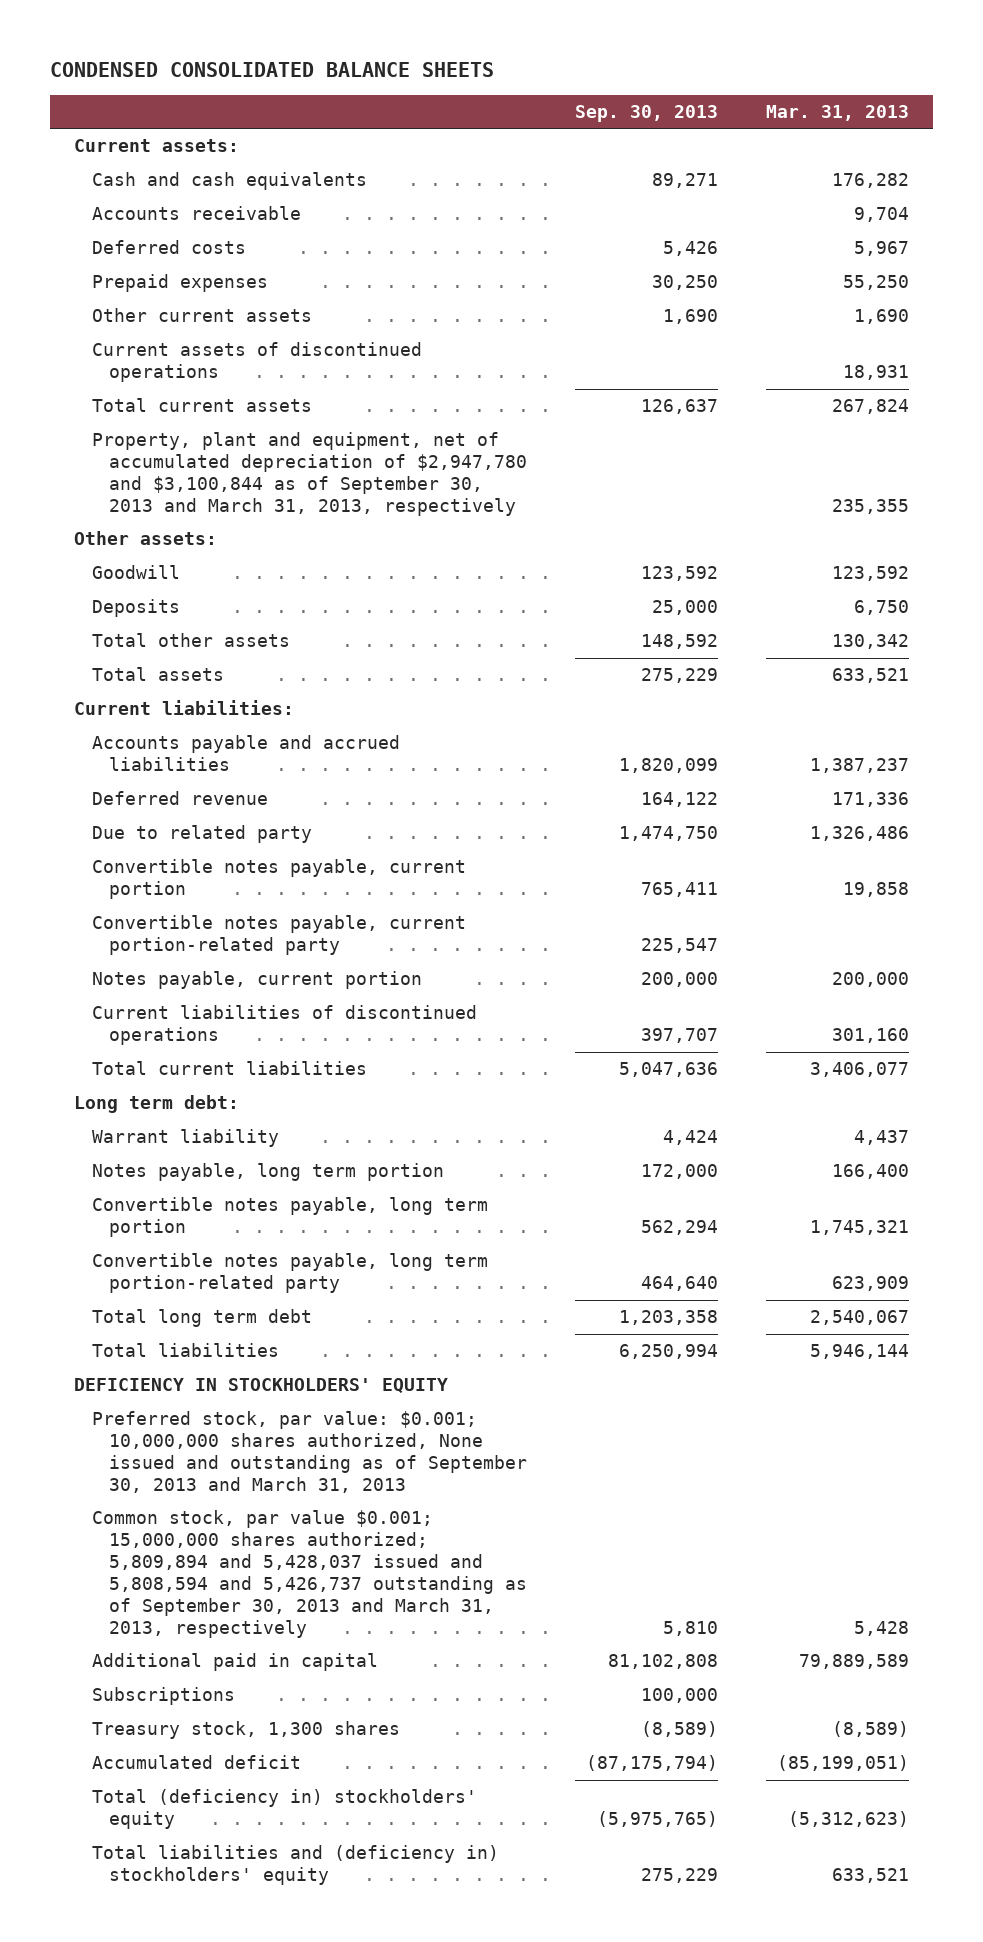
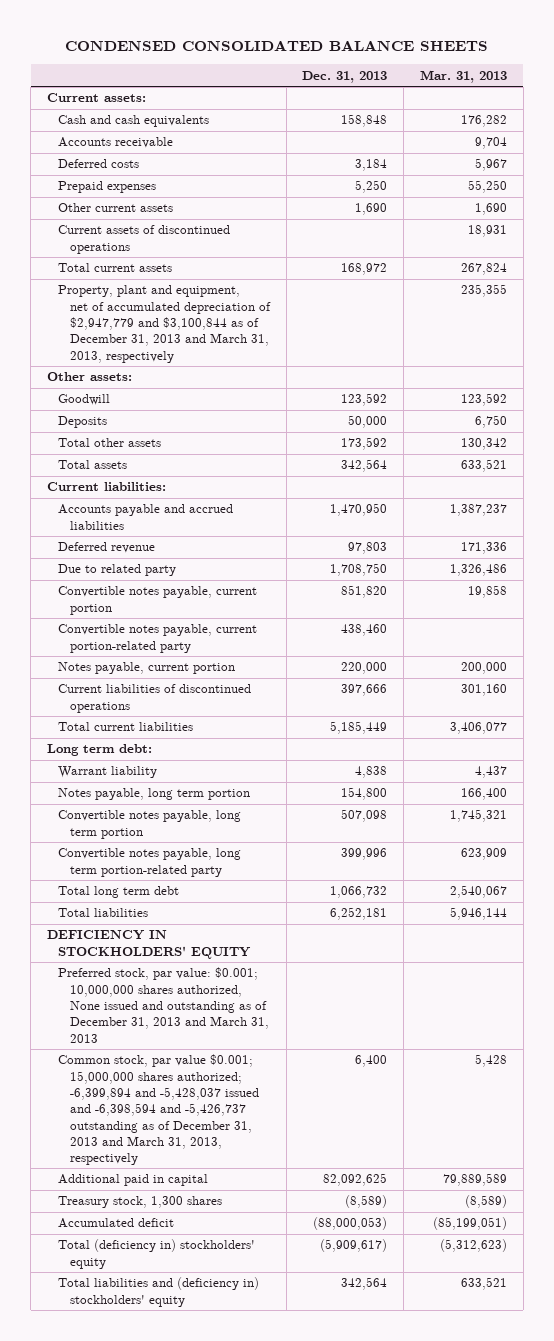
- | Sep. 30, 2013 | Mar. 31, 2013
+ | Dec. 31, 2013 | Mar. 31, 2013
- Property, plant and equipment, net of accumulated depreciation of $2,947,780 and $3,100,844 as of September 30, 2013 and March 31, 2013, respectively | | 235,355
+ Property, plant and equipment, net of accumulated depreciation of $2,947,779 and $3,100,844 as of December 31, 2013 and March 31, 2013, respectively | | 235,355
- Preferred stock, par value: $0.001; 10,000,000 shares authorized, None issued and outstanding as of September 30, 2013 and March 31, 2013
- Common stock, par value $0.001; 15,000,000 shares authorized; 5,809,894 and 5,428,037 issued and 5,808,594 and 5,426,737 outstanding as of September 30, 2013 and March 31, 2013, respectively | 5,810 | 5,428
+ Preferred stock, par value: $0.001; 10,000,000 shares authorized, None issued and outstanding as of December 31, 2013 and March 31, 2013
+ Common stock, par value $0.001; 15,000,000 shares authorized; -6,399,894 and -5,428,037 issued and -6,398,594 and -5,426,737 outstanding as of December 31, 2013 and March 31, 2013, respectively | 6,400 | 5,428
- Subscriptions | 100,000 |

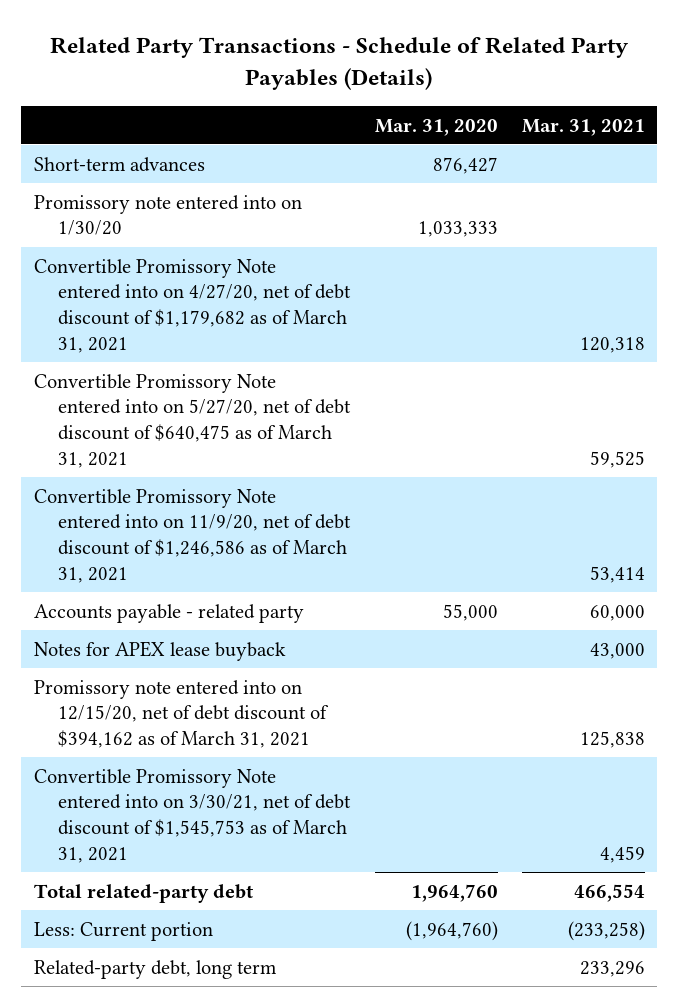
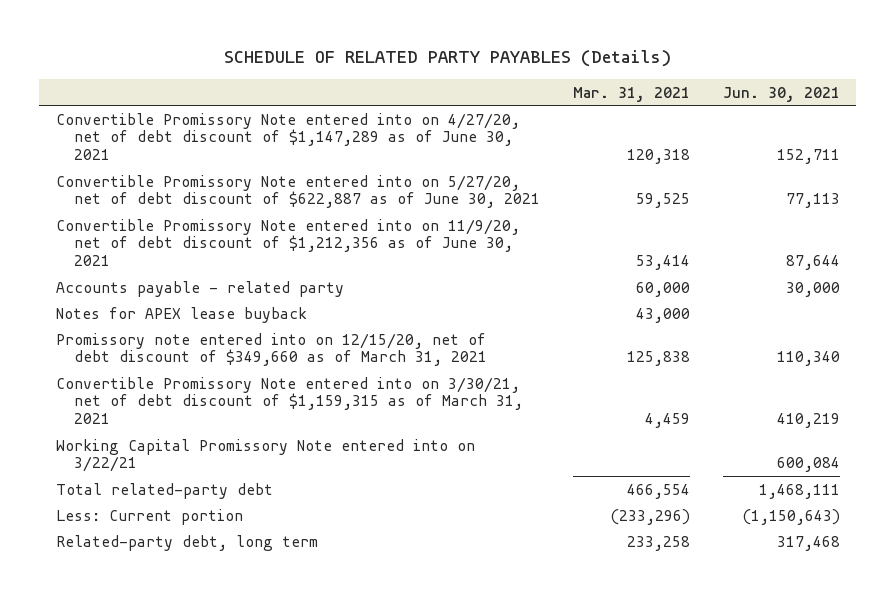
- Related Party Transactions - Schedule of Related Party Payables (Details)
+ SCHEDULE OF RELATED PARTY PAYABLES (Details)
- | Mar. 31, 2020 | Mar. 31, 2021
+ | Mar. 31, 2021 | Jun. 30, 2021
- Short-term advances | 876,427 |
- Promissory note entered into on 1/30/20 | 1,033,333 |
- Convertible Promissory Note entered into on 4/27/20, net of debt discount of $1,179,682 as of March 31, 2021 | | 120,318
- Convertible Promissory Note entered into on 5/27/20, net of debt discount of $640,475 as of March 31, 2021 | | 59,525
- Convertible Promissory Note entered into on 11/9/20, net of debt discount of $1,246,586 as of March 31, 2021 | | 53,414
+ Convertible Promissory Note entered into on 4/27/20, net of debt discount of $1,147,289 as of June 30, 2021 | 120,318 | 152,711
+ Convertible Promissory Note entered into on 5/27/20, net of debt discount of $622,887 as of June 30, 2021 | 59,525 | 77,113
+ Convertible Promissory Note entered into on 11/9/20, net of debt discount of $1,212,356 as of June 30, 2021 | 53,414 | 87,644
- Promissory note entered into on 12/15/20, net of debt discount of $394,162 as of March 31, 2021 | | 125,838
- Convertible Promissory Note entered into on 3/30/21, net of debt discount of $1,545,753 as of March 31, 2021 | | 4,459
+ Promissory note entered into on 12/15/20, net of debt discount of $349,660 as of March 31, 2021 | 125,838 | 110,340
+ Convertible Promissory Note entered into on 3/30/21, net of debt discount of $1,159,315 as of March 31, 2021 | 4,459 | 410,219
+ Working Capital Promissory Note entered into on 3/22/21 | | 600,084
- Less: Current portion | (1,964,760) | (233,258)
- Related-party debt, long term | | 233,296
+ Less: Current portion | (233,296) | (1,150,643)
+ Related-party debt, long term | 233,258 | 317,468

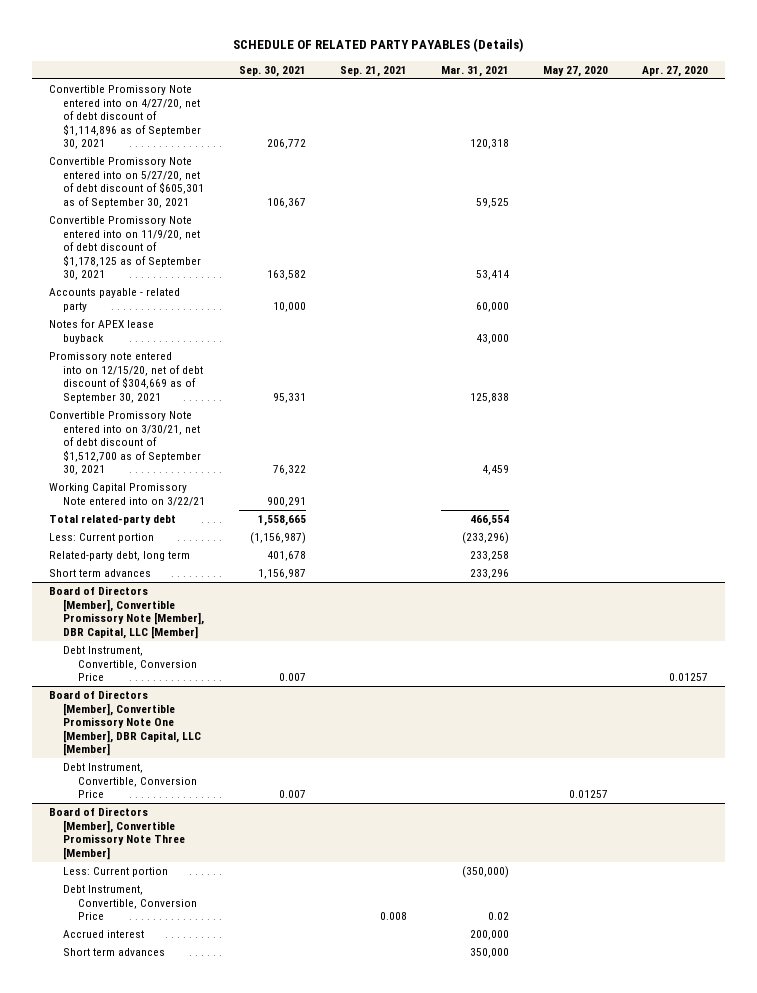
- | Mar. 31, 2021 | Jun. 30, 2021
+ | Sep. 30, 2021 | Sep. 21, 2021 | Mar. 31, 2021 | May 27, 2020 | Apr. 27, 2020
- Convertible Promissory Note entered into on 4/27/20, net of debt discount of $1,147,289 as of June 30, 2021 | 120,318 | 152,711
- Convertible Promissory Note entered into on 5/27/20, net of debt discount of $622,887 as of June 30, 2021 | 59,525 | 77,113
- Convertible Promissory Note entered into on 11/9/20, net of debt discount of $1,212,356 as of June 30, 2021 | 53,414 | 87,644
+ Convertible Promissory Note entered into on 4/27/20, net of debt discount of $1,114,896 as of September 30, 2021 | 206,772 | | 120,318 | |
+ Convertible Promissory Note entered into on 5/27/20, net of debt discount of $605,301 as of September 30, 2021 | 106,367 | | 59,525 | |
+ Convertible Promissory Note entered into on 11/9/20, net of debt discount of $1,178,125 as of September 30, 2021 | 163,582 | | 53,414 | |
- Promissory note entered into on 12/15/20, net of debt discount of $349,660 as of March 31, 2021 | 125,838 | 110,340
- Convertible Promissory Note entered into on 3/30/21, net of debt discount of $1,159,315 as of March 31, 2021 | 4,459 | 410,219
+ Promissory note entered into on 12/15/20, net of debt discount of $304,669 as of September 30, 2021 | 95,331 | | 125,838 | |
+ Convertible Promissory Note entered into on 3/30/21, net of debt discount of $1,512,700 as of September 30, 2021 | 76,322 | | 4,459 | |
+ Short term advances | 1,156,987 | | 233,296 | |
+ Board of Directors [Member], Convertible Promissory Note [Member], DBR Capital, LLC [Member]
+ Debt Instrument, Convertible, Conversion Price | 0.007 | | | | 0.01257
+ Board of Directors [Member], Convertible Promissory Note One [Member], DBR Capital, LLC [Member]
+ Debt Instrument, Convertible, Conversion Price | 0.007 | | | 0.01257 |
+ Board of Directors [Member], Convertible Promissory Note Three [Member]
+ Less: Current portion | | | (350,000) | |
+ Debt Instrument, Convertible, Conversion Price | | 0.008 | 0.02 | |
+ Accrued interest | | | 200,000 | |
+ Short term advances | | | 350,000 | |

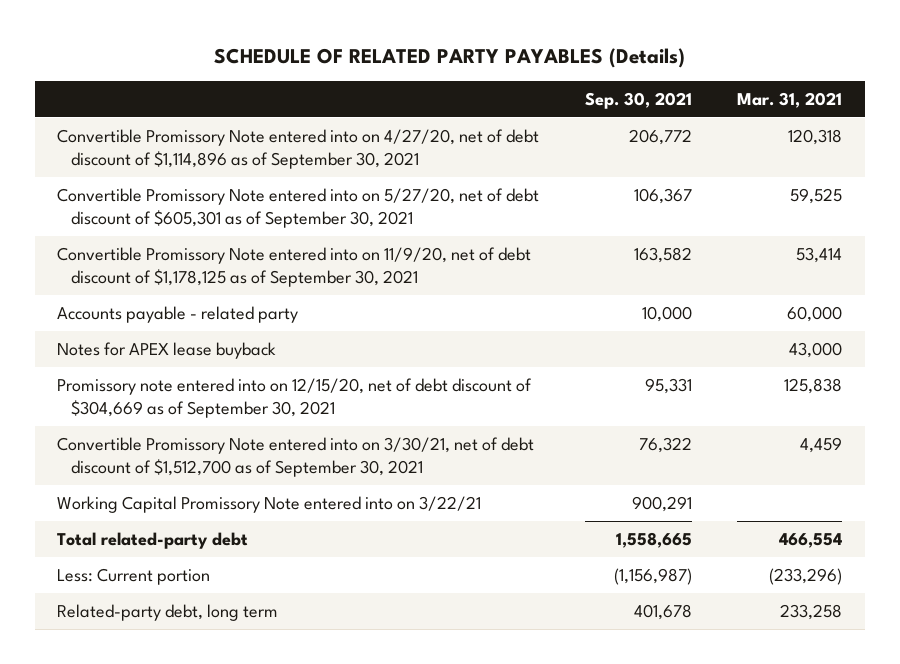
- | Sep. 30, 2021 | Sep. 21, 2021 | Mar. 31, 2021 | May 27, 2020 | Apr. 27, 2020
+ | Sep. 30, 2021 | Mar. 31, 2021
- Short term advances | 1,156,987 | | 233,296 | |
- Board of Directors [Member], Convertible Promissory Note [Member], DBR Capital, LLC [Member]
- Debt Instrument, Convertible, Conversion Price | 0.007 | | | | 0.01257
- Board of Directors [Member], Convertible Promissory Note One [Member], DBR Capital, LLC [Member]
- Debt Instrument, Convertible, Conversion Price | 0.007 | | | 0.01257 |
- Board of Directors [Member], Convertible Promissory Note Three [Member]
- Less: Current portion | | | (350,000) | |
- Debt Instrument, Convertible, Conversion Price | | 0.008 | 0.02 | |
- Accrued interest | | | 200,000 | |
- Short term advances | | | 350,000 | |

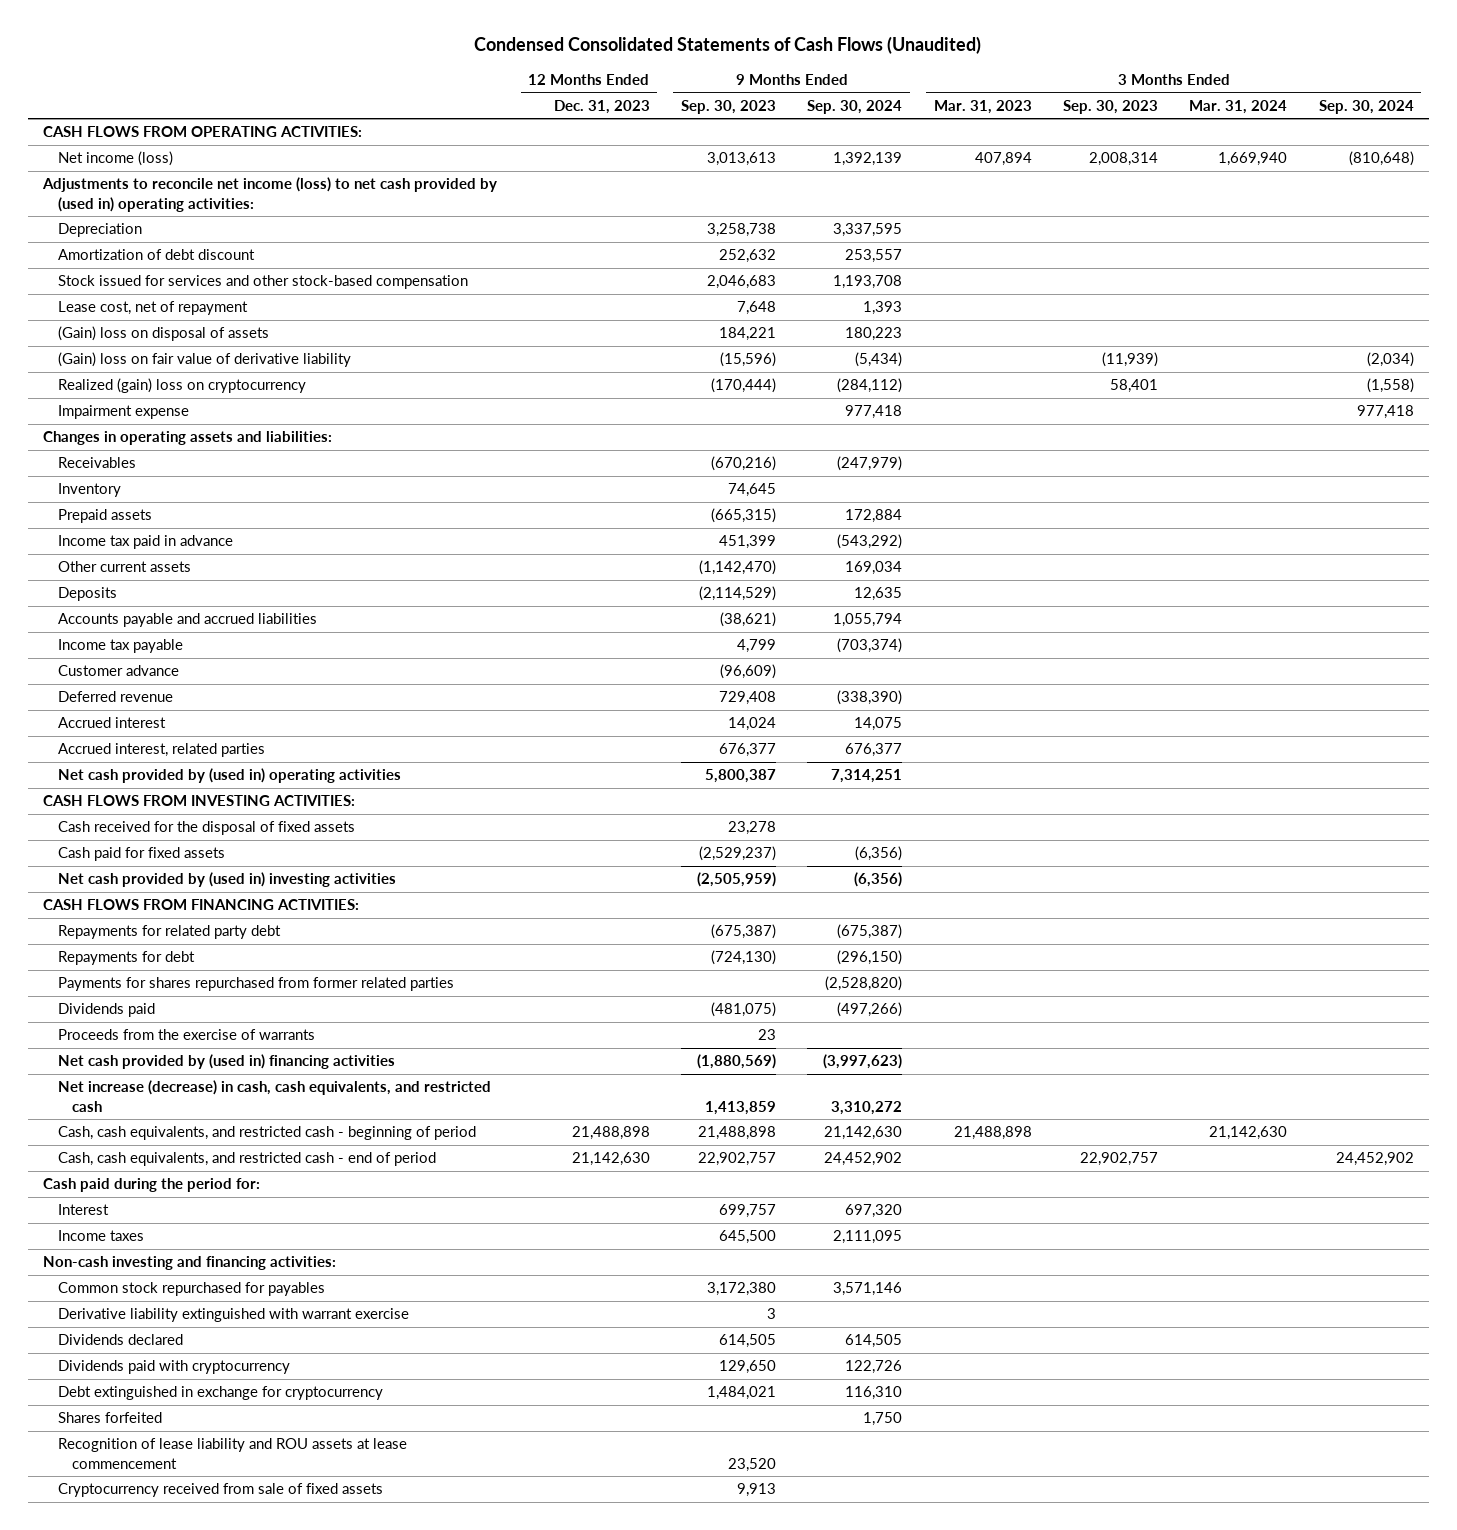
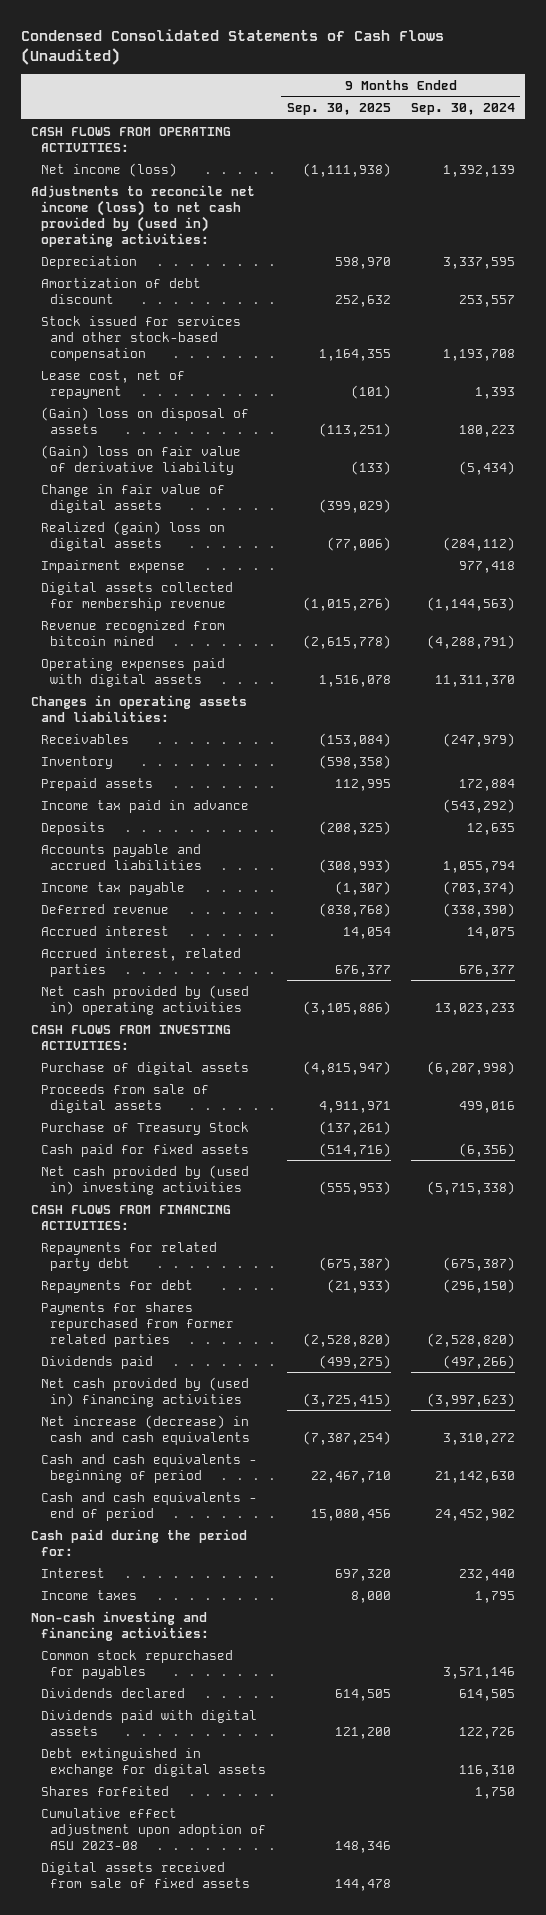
- | 12 Months Ended Dec. 31, 2023 | 9 Months Ended Sep. 30, 2023 | 9 Months Ended Sep. 30, 2024 | 3 Months Ended Mar. 31, 2023 | 3 Months Ended Sep. 30, 2023 | 3 Months Ended Mar. 31, 2024 | 3 Months Ended Sep. 30, 2024
+ | 9 Months Ended Sep. 30, 2025 | 9 Months Ended Sep. 30, 2024
- Realized (gain) loss on cryptocurrency | | (170,444) | (284,112) | | 58,401 | | (1,558)
+ Change in fair value of digital assets | (399,029) |
+ Realized (gain) loss on digital assets | (77,006) | (284,112)
+ Digital assets collected for membership revenue | (1,015,276) | (1,144,563)
+ Revenue recognized from bitcoin mined | (2,615,778) | (4,288,791)
+ Operating expenses paid with digital assets | 1,516,078 | 11,311,370
- Other current assets | | (1,142,470) | 169,034 | | | |
- Customer advance | | (96,609) | | | | |
- Net cash provided by (used in) operating activities | | 5,800,387 | 7,314,251 | | | |
+ Net cash provided by (used in) operating activities | (3,105,886) | 13,023,233
- Cash received for the disposal of fixed assets | | 23,278 | | | | |
+ Purchase of digital assets | (4,815,947) | (6,207,998)
+ Proceeds from sale of digital assets | 4,911,971 | 499,016
+ Purchase of Treasury Stock | (137,261) |
- Net cash provided by (used in) investing activities | | (2,505,959) | (6,356) | | | |
+ Net cash provided by (used in) investing activities | (555,953) | (5,715,338)
- Proceeds from the exercise of warrants | | 23 | | | | |
- Net increase (decrease) in cash, cash equivalents, and restricted cash | | 1,413,859 | 3,310,272 | | | |
- Cash, cash equivalents, and restricted cash - beginning of period | 21,488,898 | 21,488,898 | 21,142,630 | 21,488,898 | | 21,142,630 |
- Cash, cash equivalents, and restricted cash - end of period | 21,142,630 | 22,902,757 | 24,452,902 | | 22,902,757 | | 24,452,902
+ Net increase (decrease) in cash and cash equivalents | (7,387,254) | 3,310,272
+ Cash and cash equivalents - beginning of period | 22,467,710 | 21,142,630
+ Cash and cash equivalents - end of period | 15,080,456 | 24,452,902
- Interest | | 699,757 | 697,320 | | | |
- Income taxes | | 645,500 | 2,111,095 | | | |
+ Interest | 697,320 | 232,440
+ Income taxes | 8,000 | 1,795
- Derivative liability extinguished with warrant exercise | | 3 | | | | |
- Dividends paid with cryptocurrency | | 129,650 | 122,726 | | | |
- Debt extinguished in exchange for cryptocurrency | | 1,484,021 | 116,310 | | | |
+ Dividends paid with digital assets | 121,200 | 122,726
+ Debt extinguished in exchange for digital assets | | 116,310
- Recognition of lease liability and ROU assets at lease commencement | | 23,520 | | | | |
- Cryptocurrency received from sale of fixed assets | | 9,913 | | | | |
+ Cumulative effect adjustment upon adoption of ASU 2023-08 | 148,346 |
+ Digital assets received from sale of fixed assets | 144,478 |

